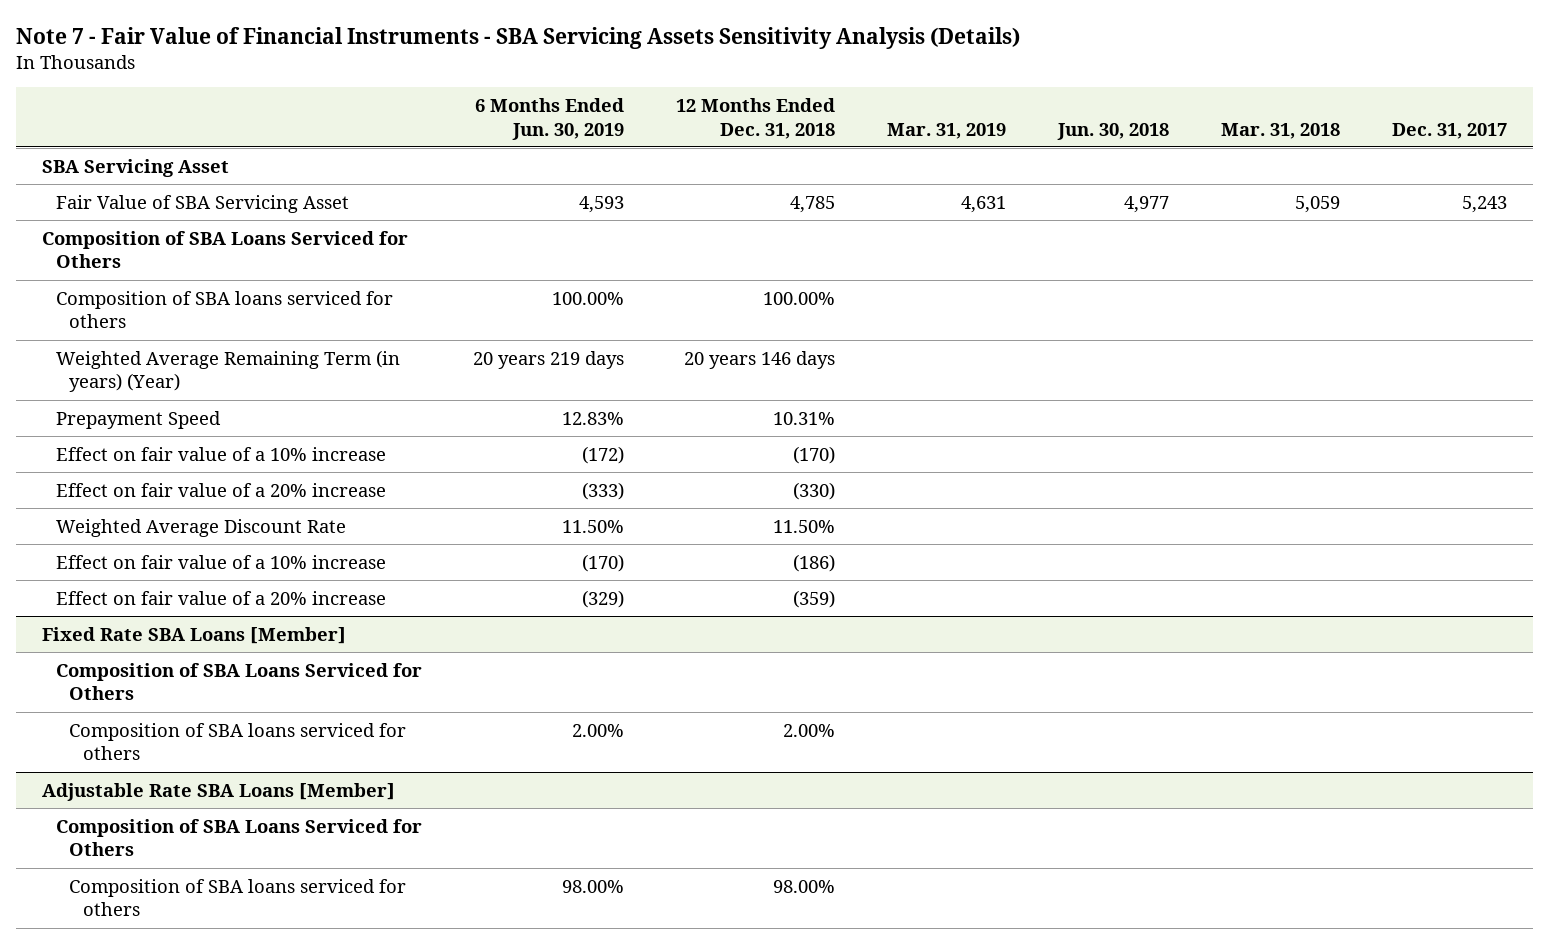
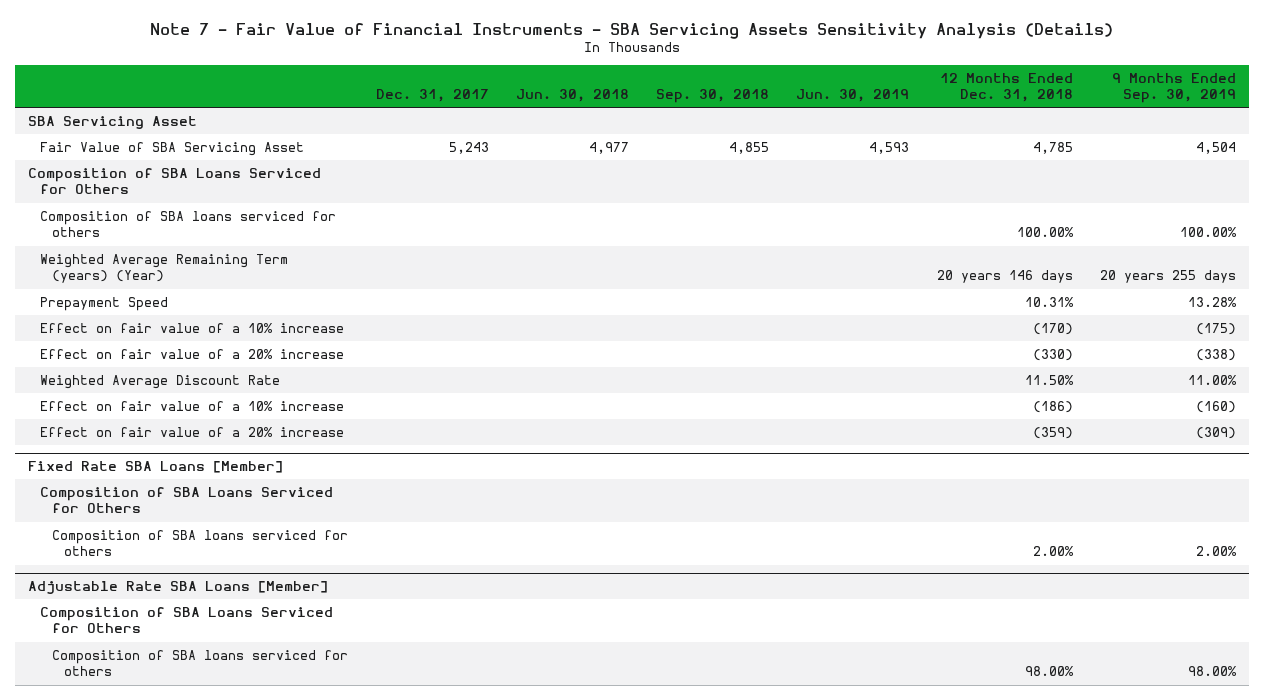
- | 6 Months Ended Jun. 30, 2019 | 12 Months Ended Dec. 31, 2018 | Mar. 31, 2019 | Jun. 30, 2018 | Mar. 31, 2018 | Dec. 31, 2017
+ | Dec. 31, 2017 | Jun. 30, 2018 | Sep. 30, 2018 | Jun. 30, 2019 | 12 Months Ended Dec. 31, 2018 | 9 Months Ended Sep. 30, 2019
- Weighted Average Remaining Term (in years) (Year) | 20 years 219 days | 20 years 146 days | | | |
+ Weighted Average Remaining Term (years) (Year) | | | | | 20 years 146 days | 20 years 255 days

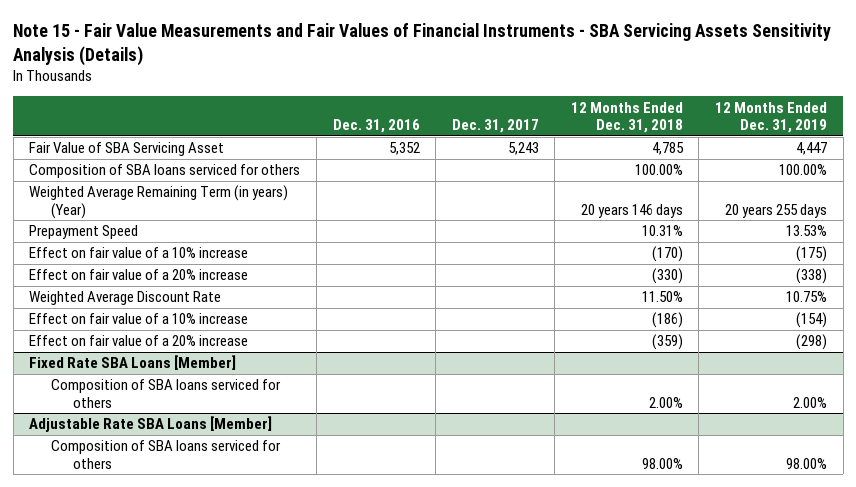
- Note 7 - Fair Value of Financial Instruments - SBA Servicing Assets Sensitivity Analysis (Details)
+ Note 15 - Fair Value Measurements and Fair Values of Financial Instruments - SBA Servicing Assets Sensitivity Analysis (Details)
- | Dec. 31, 2017 | Jun. 30, 2018 | Sep. 30, 2018 | Jun. 30, 2019 | 12 Months Ended Dec. 31, 2018 | 9 Months Ended Sep. 30, 2019
+ | Dec. 31, 2016 | Dec. 31, 2017 | 12 Months Ended Dec. 31, 2018 | 12 Months Ended Dec. 31, 2019
- SBA Servicing Asset
- Composition of SBA Loans Serviced for Others
- Weighted Average Remaining Term (years) (Year) | | | | | 20 years 146 days | 20 years 255 days
+ Weighted Average Remaining Term (in years) (Year) | | | 20 years 146 days | 20 years 255 days
@ Fixed Rate SBA Loans [Member]
- Composition of SBA Loans Serviced for Others
@ Adjustable Rate SBA Loans [Member]
- Composition of SBA Loans Serviced for Others

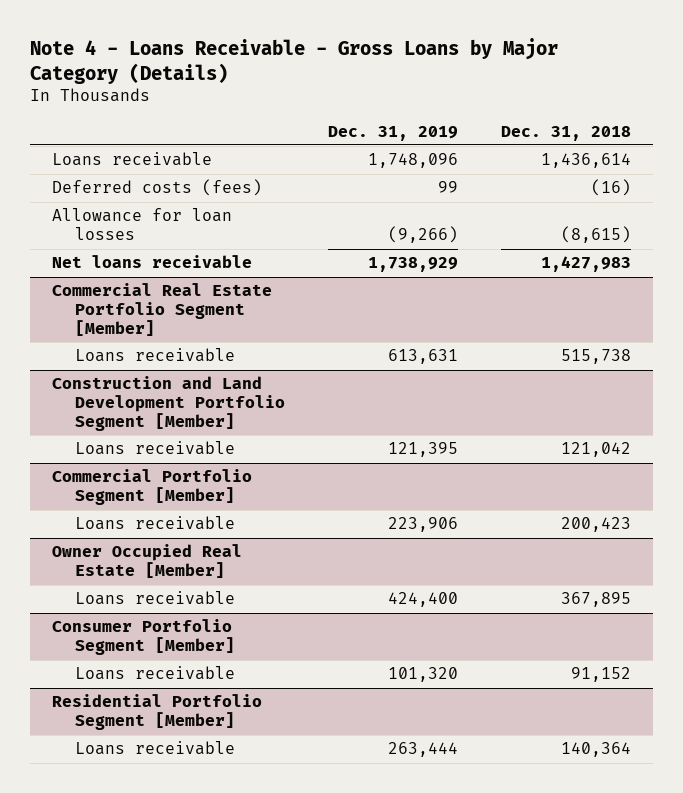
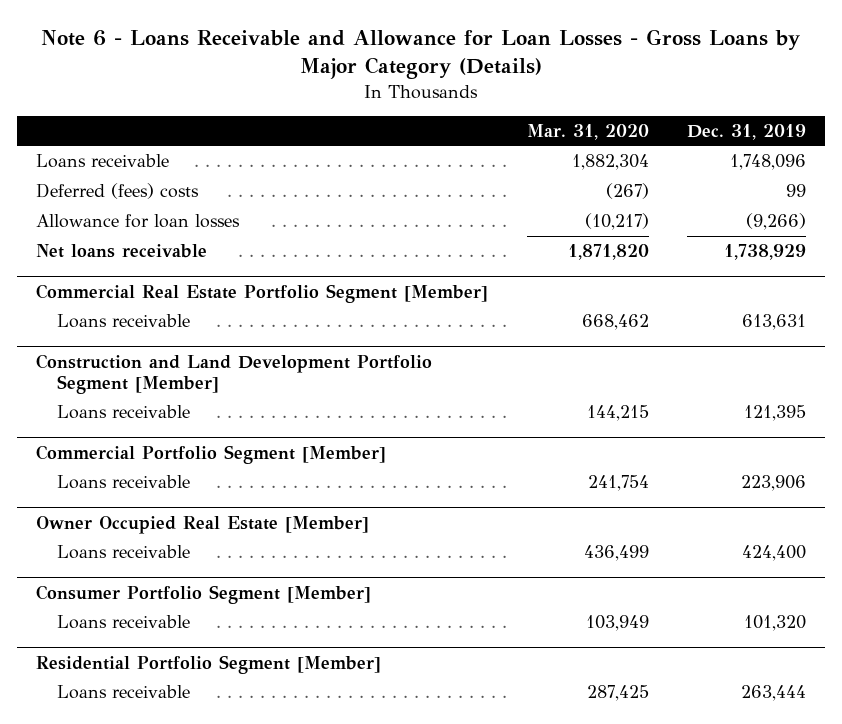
- Note 4 - Loans Receivable - Gross Loans by Major Category (Details)
+ Note 6 - Loans Receivable and Allowance for Loan Losses - Gross Loans by Major Category (Details)
- | Dec. 31, 2019 | Dec. 31, 2018
+ | Mar. 31, 2020 | Dec. 31, 2019
- Deferred costs (fees) | 99 | (16)
+ Deferred (fees) costs | (267) | 99

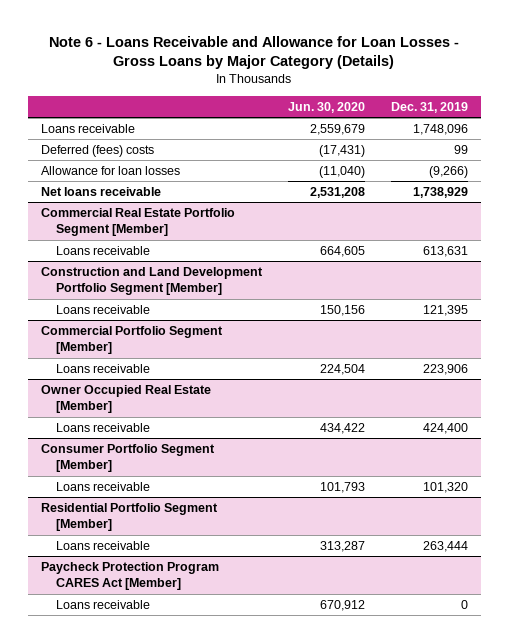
- | Mar. 31, 2020 | Dec. 31, 2019
+ | Jun. 30, 2020 | Dec. 31, 2019
+ Paycheck Protection Program CARES Act [Member]
+ Loans receivable | 670,912 | 0

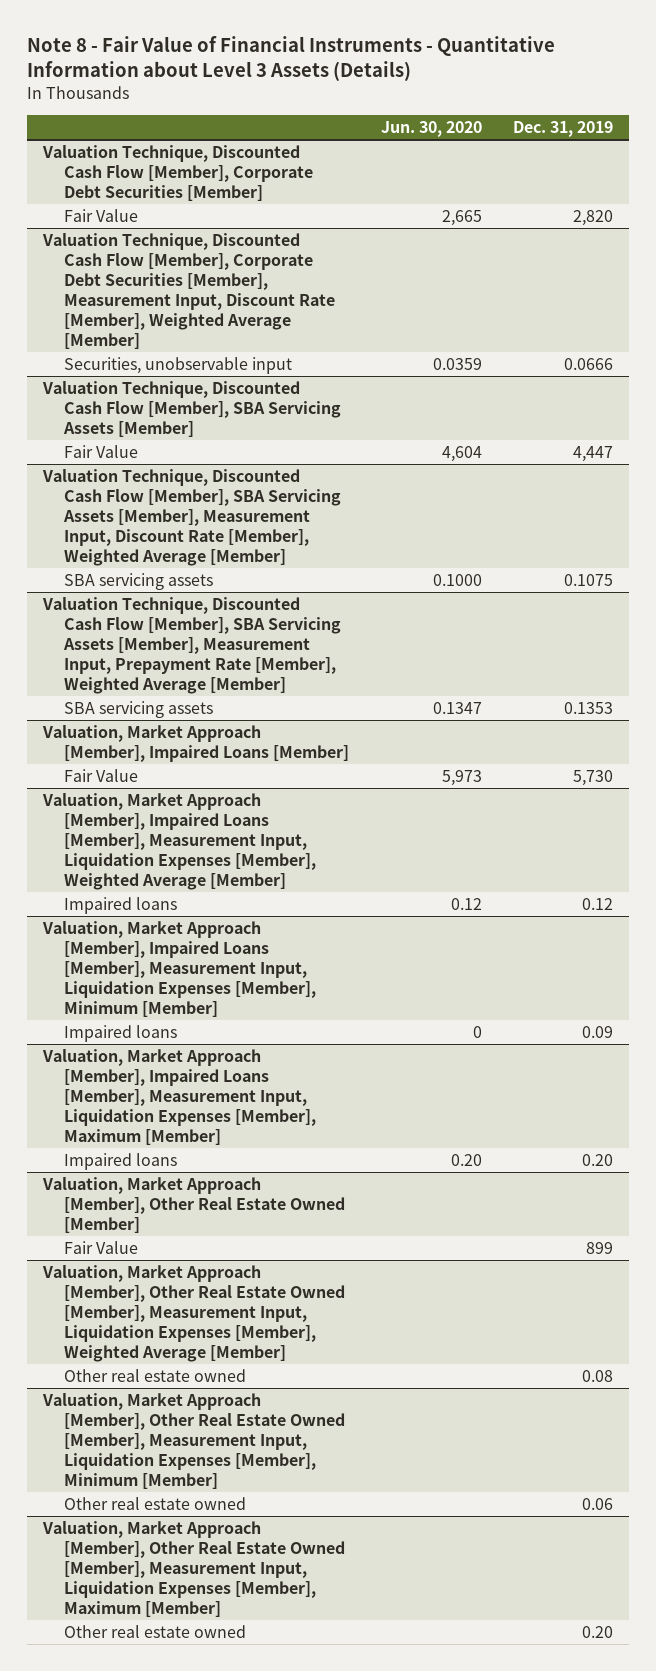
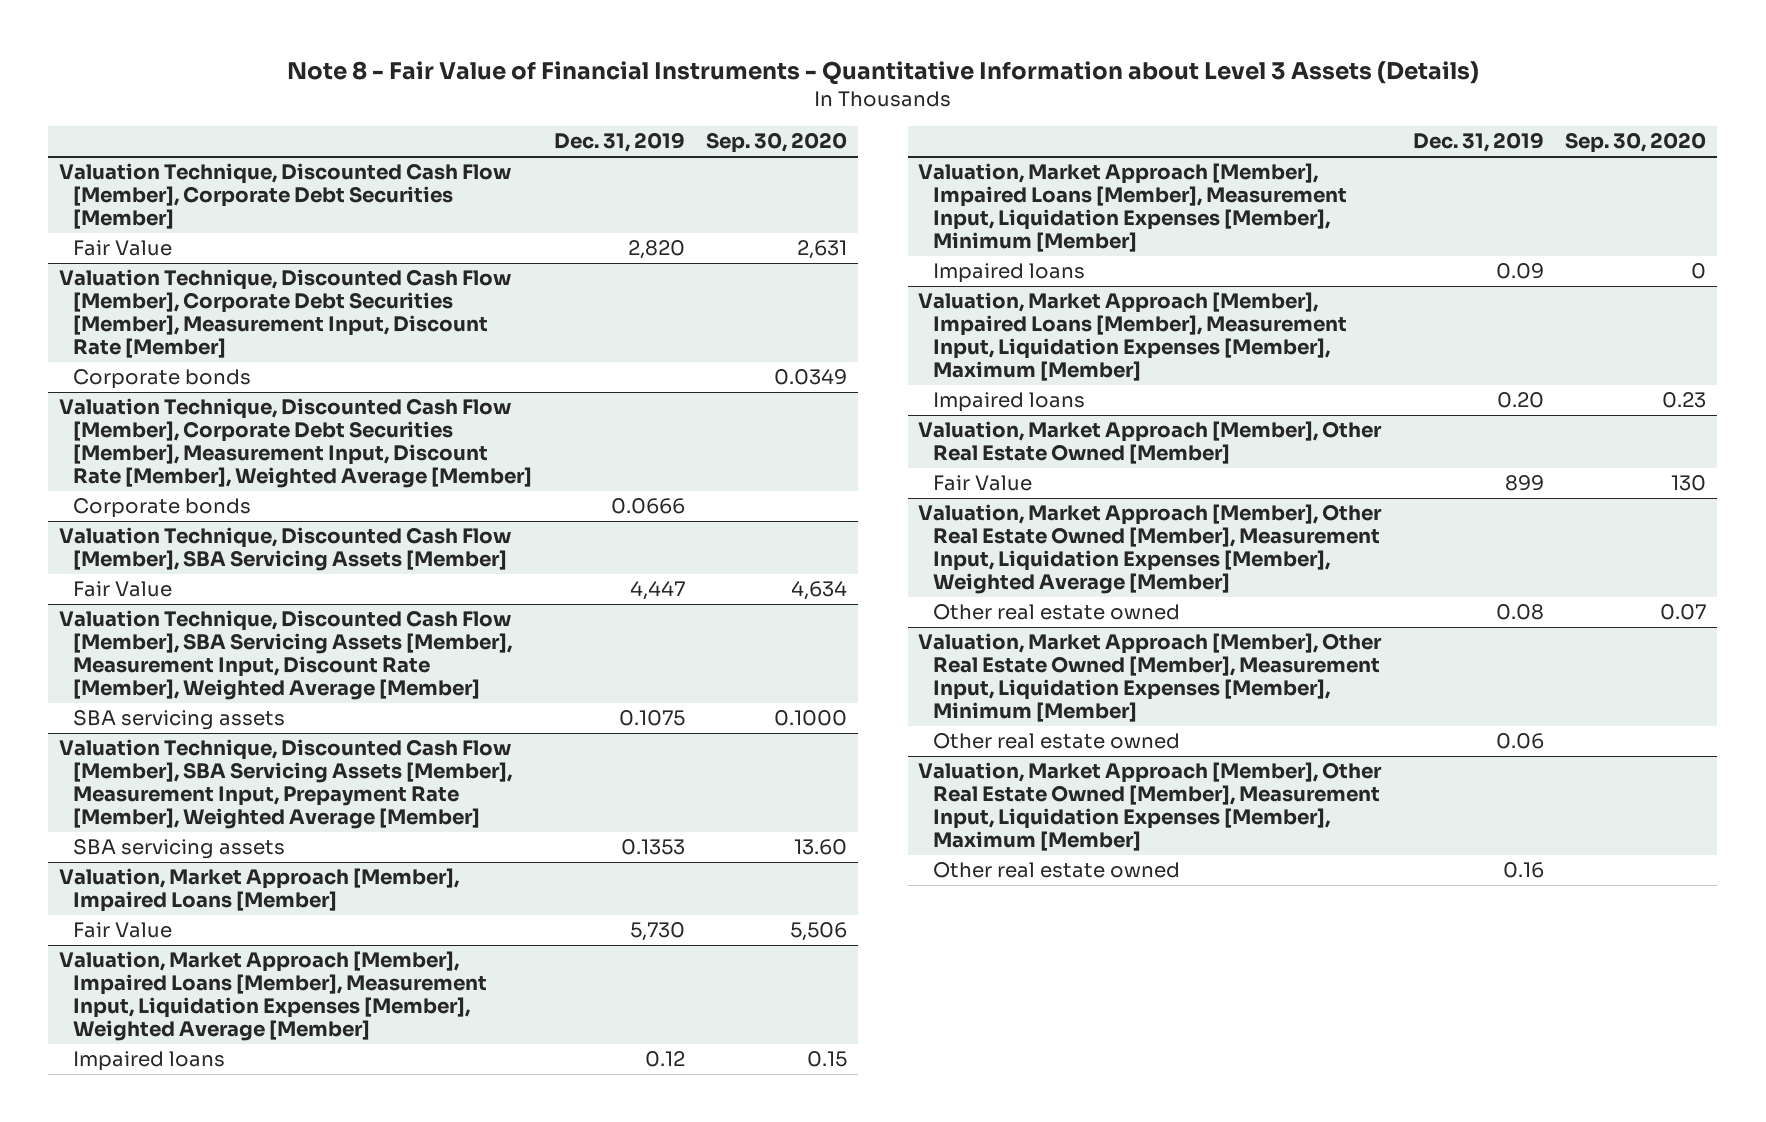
- | Jun. 30, 2020 | Dec. 31, 2019
+ | Dec. 31, 2019 | Sep. 30, 2020
+ Valuation Technique, Discounted Cash Flow [Member], Corporate Debt Securities [Member], Measurement Input, Discount Rate [Member]
+ Corporate bonds | | 0.0349
@ Valuation Technique, Discounted Cash Flow [Member], Corporate Debt Securities [Member], Measurement Input, Discount Rate [Member], Weighted Average [Member]
- Securities, unobservable input | 0.0359 | 0.0666
+ Corporate bonds | 0.0666 |
@ Valuation, Market Approach [Member], Other Real Estate Owned [Member], Measurement Input, Liquidation Expenses [Member], Maximum [Member]
- Other real estate owned | | 0.20
+ Other real estate owned | 0.16 |

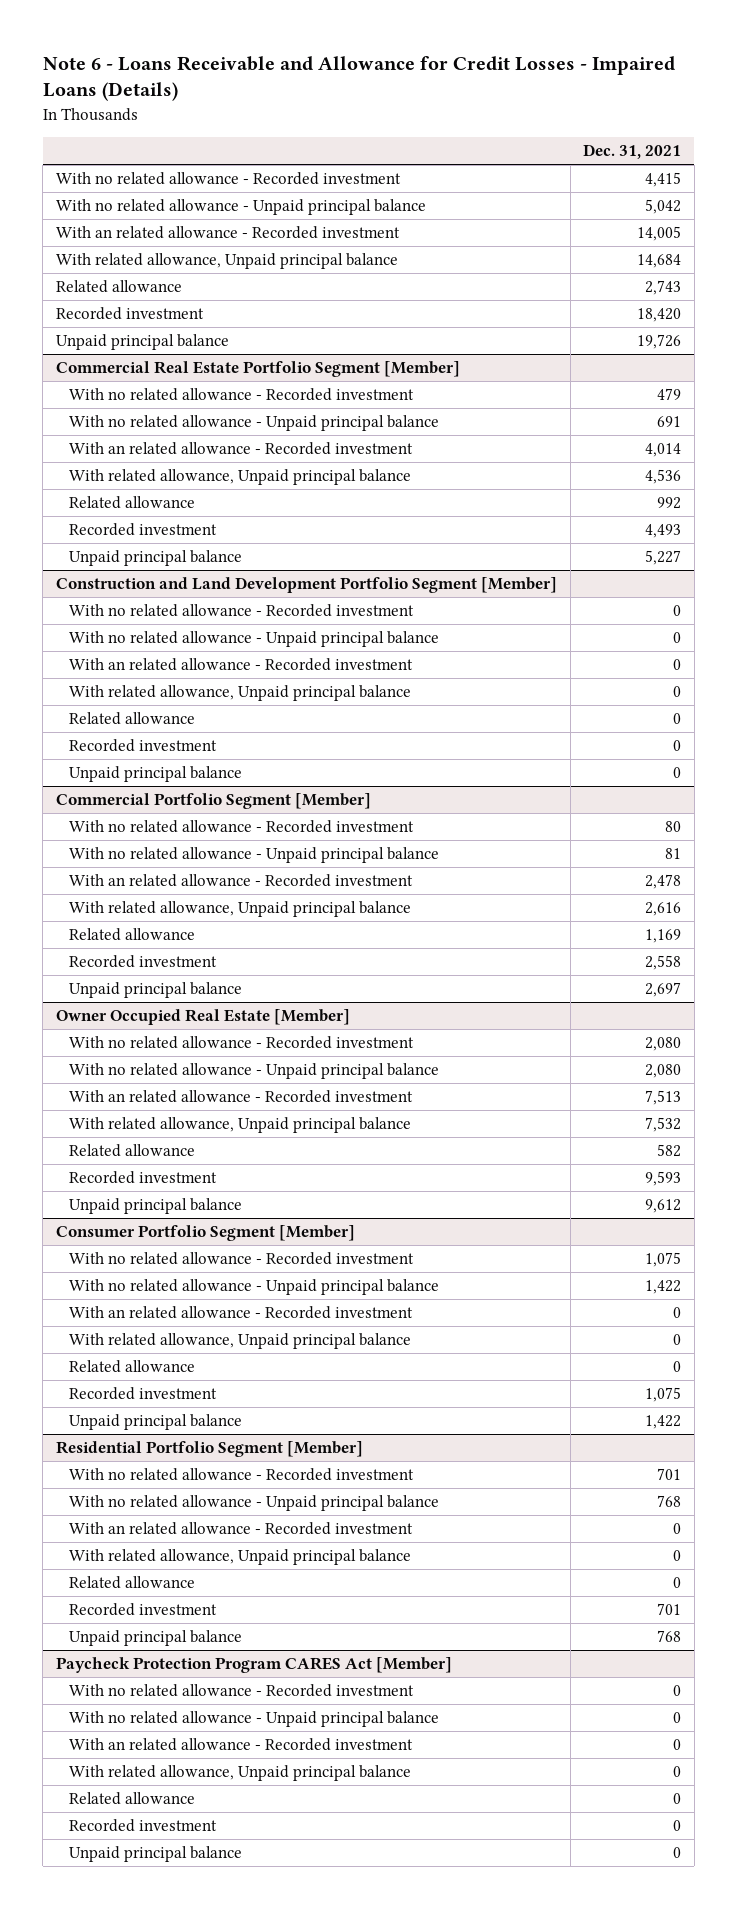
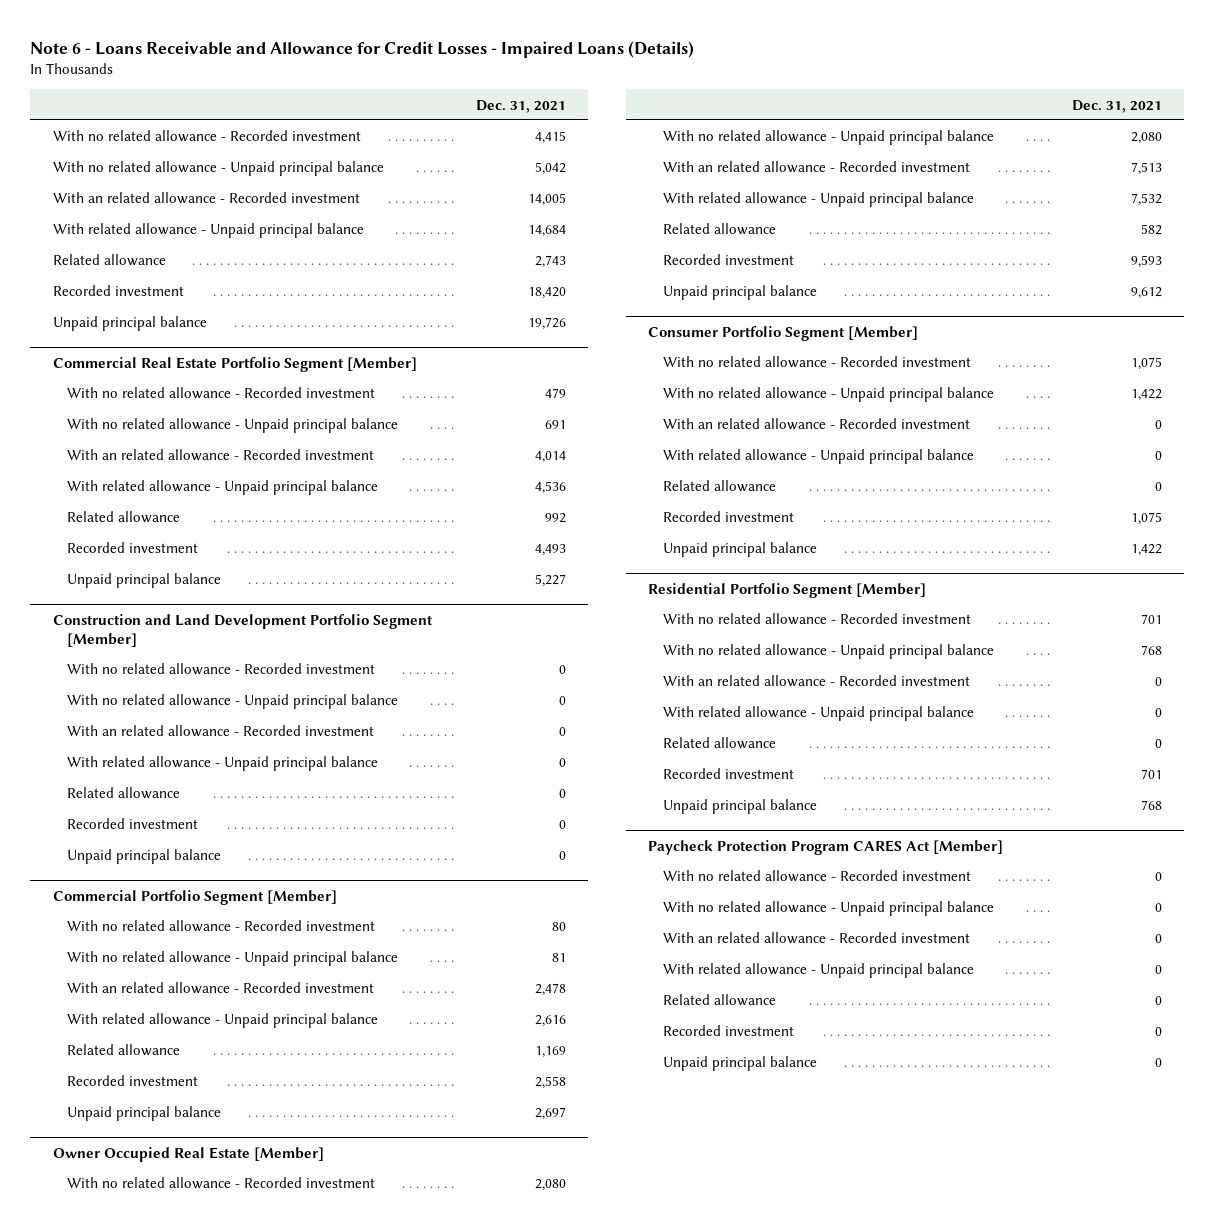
- With related allowance, Unpaid principal balance | 14,684
+ With related allowance - Unpaid principal balance | 14,684
@ Commercial Real Estate Portfolio Segment [Member]
- With related allowance, Unpaid principal balance | 4,536
+ With related allowance - Unpaid principal balance | 4,536
@ Construction and Land Development Portfolio Segment [Member]
- With related allowance, Unpaid principal balance | 0
+ With related allowance - Unpaid principal balance | 0
@ Commercial Portfolio Segment [Member]
- With related allowance, Unpaid principal balance | 2,616
+ With related allowance - Unpaid principal balance | 2,616
@ Owner Occupied Real Estate [Member]
- With related allowance, Unpaid principal balance | 7,532
+ With related allowance - Unpaid principal balance | 7,532
@ Consumer Portfolio Segment [Member]
- With related allowance, Unpaid principal balance | 0
+ With related allowance - Unpaid principal balance | 0
@ Residential Portfolio Segment [Member]
- With related allowance, Unpaid principal balance | 0
+ With related allowance - Unpaid principal balance | 0
@ Paycheck Protection Program CARES Act [Member]
- With related allowance, Unpaid principal balance | 0
+ With related allowance - Unpaid principal balance | 0

